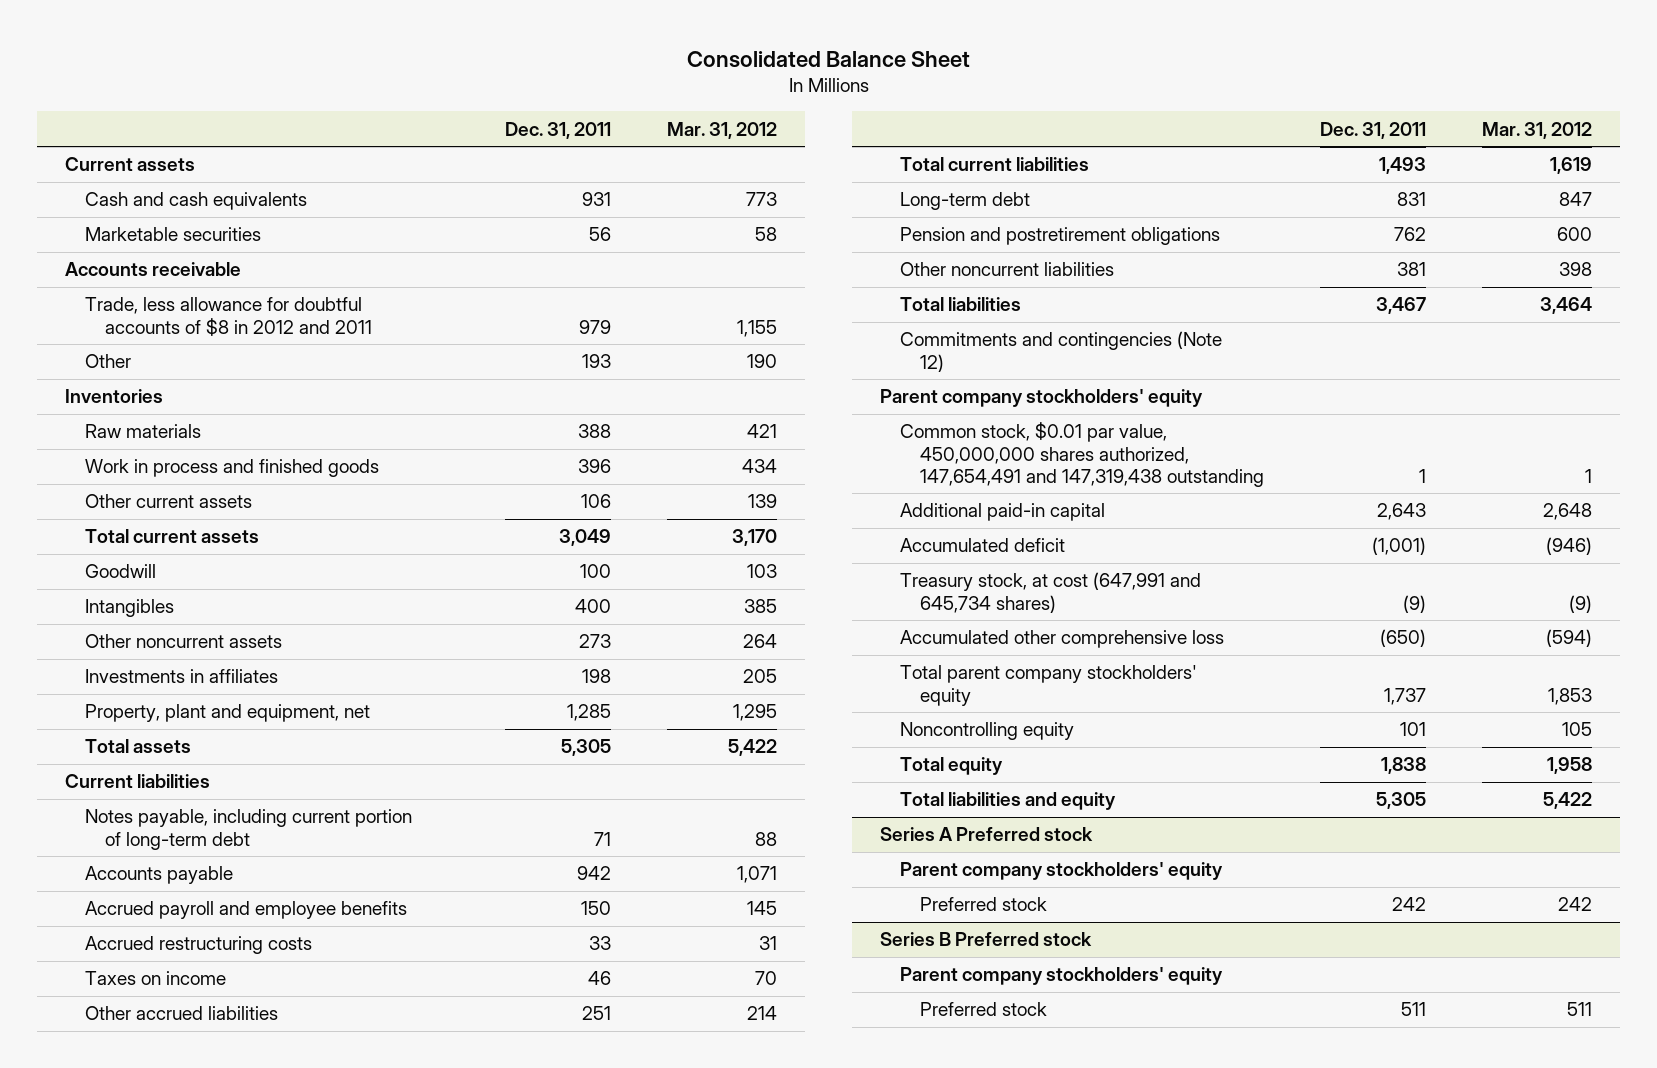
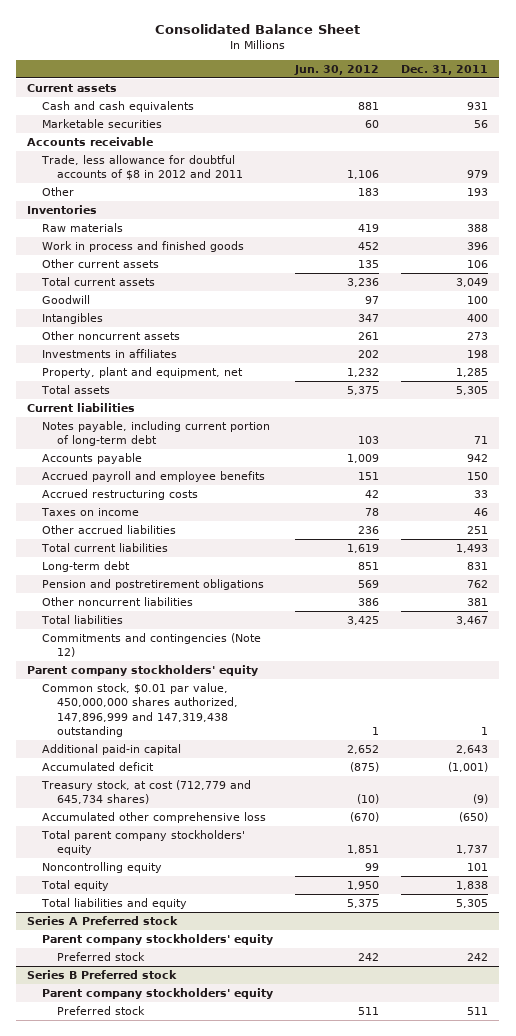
- | Dec. 31, 2011 | Mar. 31, 2012
+ | Jun. 30, 2012 | Dec. 31, 2011
- Common stock, $0.01 par value, 450,000,000 shares authorized, 147,654,491 and 147,319,438 outstanding | 1 | 1
+ Common stock, $0.01 par value, 450,000,000 shares authorized, 147,896,999 and 147,319,438 outstanding | 1 | 1
- Treasury stock, at cost (647,991 and 645,734 shares) | (9) | (9)
+ Treasury stock, at cost (712,779 and 645,734 shares) | (10) | (9)

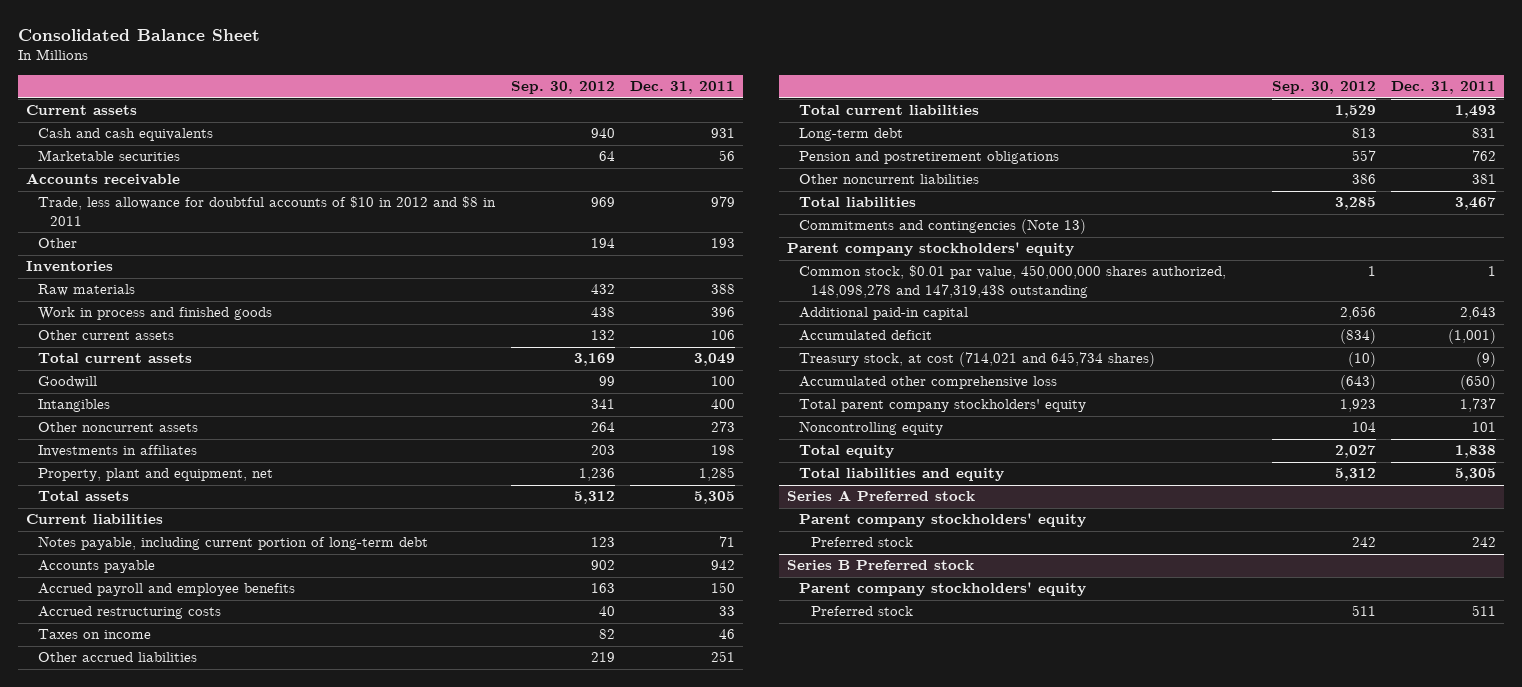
- | Jun. 30, 2012 | Dec. 31, 2011
+ | Sep. 30, 2012 | Dec. 31, 2011
- Trade, less allowance for doubtful accounts of $8 in 2012 and 2011 | 1,106 | 979
+ Trade, less allowance for doubtful accounts of $10 in 2012 and $8 in 2011 | 969 | 979
- Commitments and contingencies (Note 12)
+ Commitments and contingencies (Note 13)
- Common stock, $0.01 par value, 450,000,000 shares authorized, 147,896,999 and 147,319,438 outstanding | 1 | 1
+ Common stock, $0.01 par value, 450,000,000 shares authorized, 148,098,278 and 147,319,438 outstanding | 1 | 1
- Treasury stock, at cost (712,779 and 645,734 shares) | (10) | (9)
+ Treasury stock, at cost (714,021 and 645,734 shares) | (10) | (9)

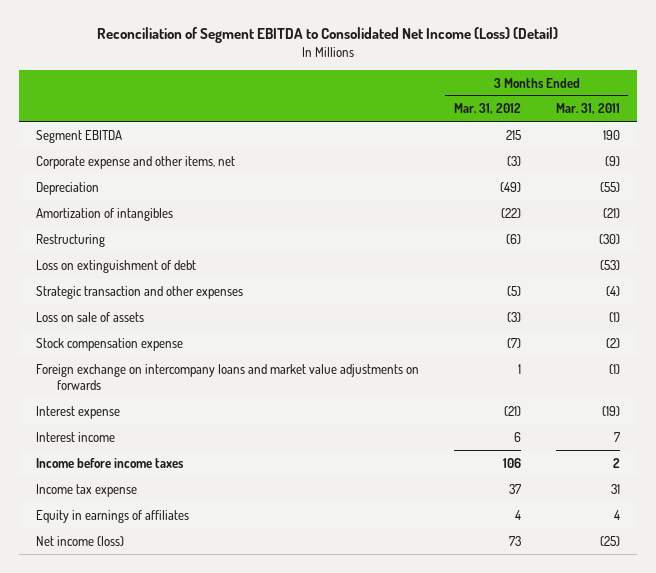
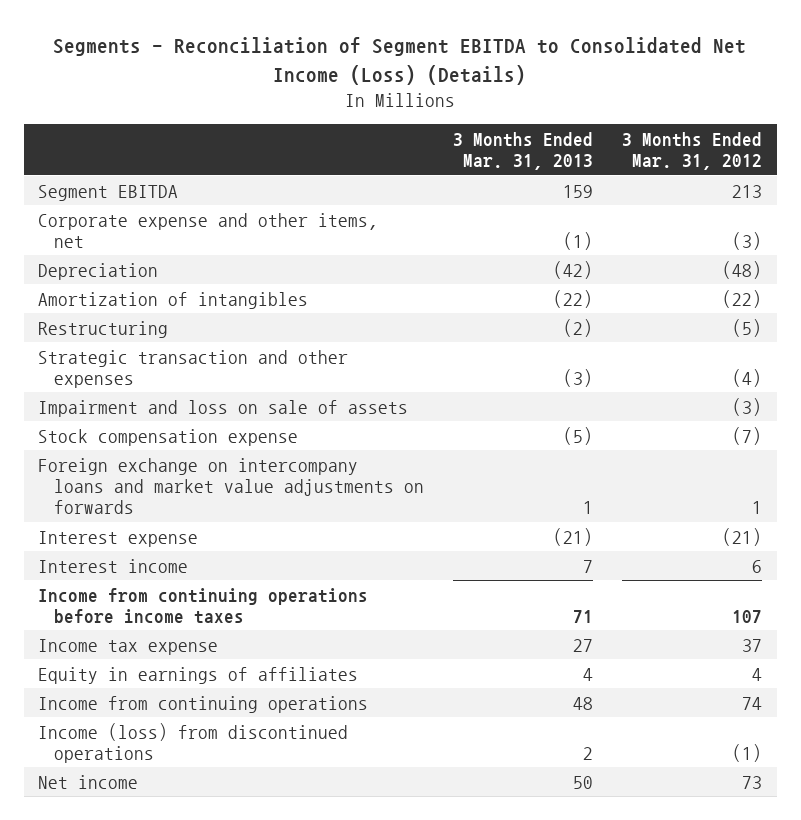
- Reconciliation of Segment EBITDA to Consolidated Net Income (Loss) (Detail)
+ Segments - Reconciliation of Segment EBITDA to Consolidated Net Income (Loss) (Details)
- | 3 Months Ended Mar. 31, 2012 | 3 Months Ended Mar. 31, 2011
+ | 3 Months Ended Mar. 31, 2013 | 3 Months Ended Mar. 31, 2012
- Segment EBITDA | 215 | 190
+ Segment EBITDA | 159 | 213
- Depreciation | (49) | (55)
+ Depreciation | (42) | (48)
- Restructuring | (6) | (30)
- Loss on extinguishment of debt | | (53)
- Strategic transaction and other expenses | (5) | (4)
- Loss on sale of assets | (3) | (1)
+ Restructuring | (2) | (5)
+ Strategic transaction and other expenses | (3) | (4)
+ Impairment and loss on sale of assets | | (3)
- Income before income taxes | 106 | 2
+ Income from continuing operations before income taxes | 71 | 107
- Net income (loss) | 73 | (25)
+ Income from continuing operations | 48 | 74
+ Income (loss) from discontinued operations | 2 | (1)
+ Net income | 50 | 73

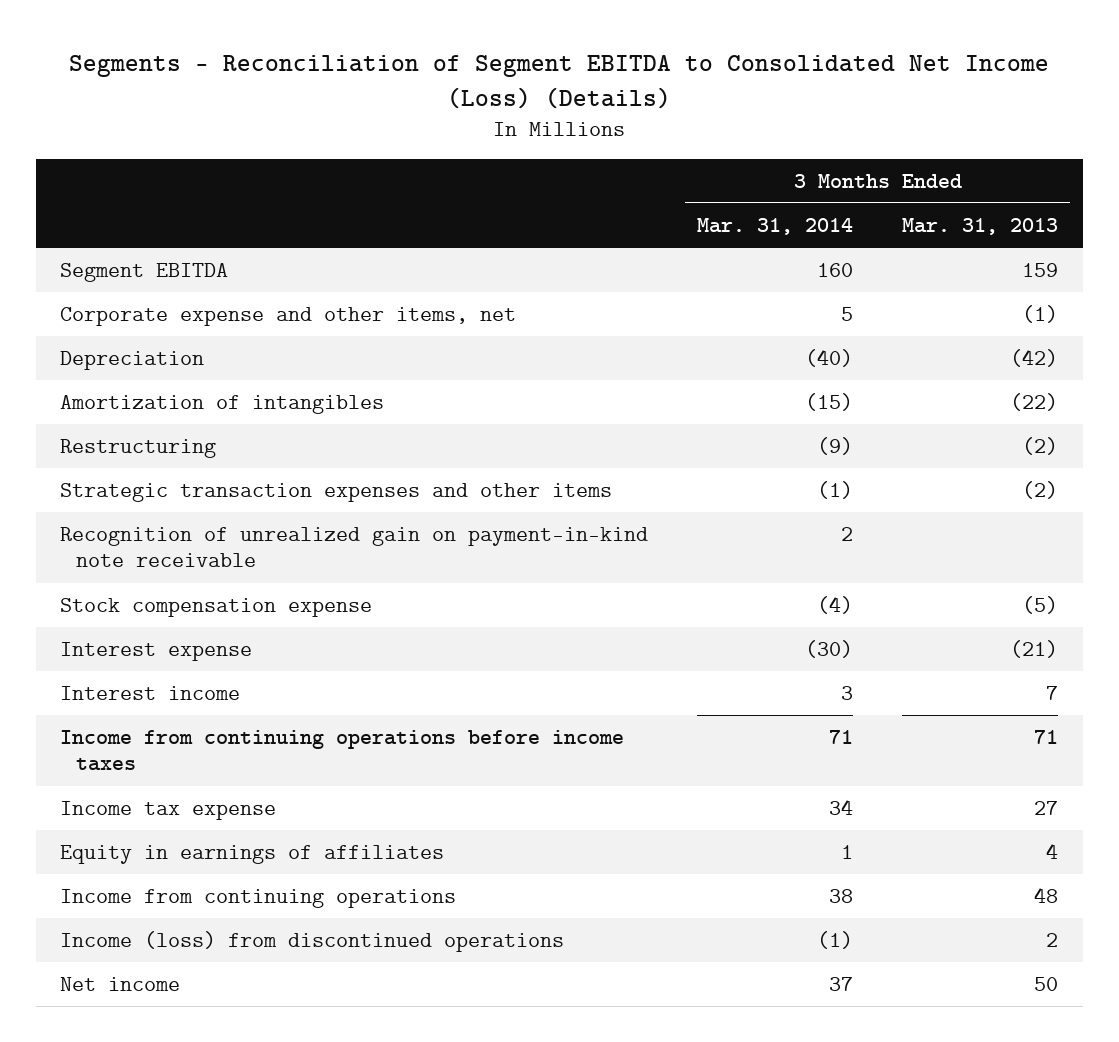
- | 3 Months Ended Mar. 31, 2013 | 3 Months Ended Mar. 31, 2012
+ | 3 Months Ended Mar. 31, 2014 | 3 Months Ended Mar. 31, 2013
- Strategic transaction and other expenses | (3) | (4)
- Impairment and loss on sale of assets | | (3)
+ Strategic transaction expenses and other items | (1) | (2)
+ Recognition of unrealized gain on payment-in-kind note receivable | 2 |
- Foreign exchange on intercompany loans and market value adjustments on forwards | 1 | 1

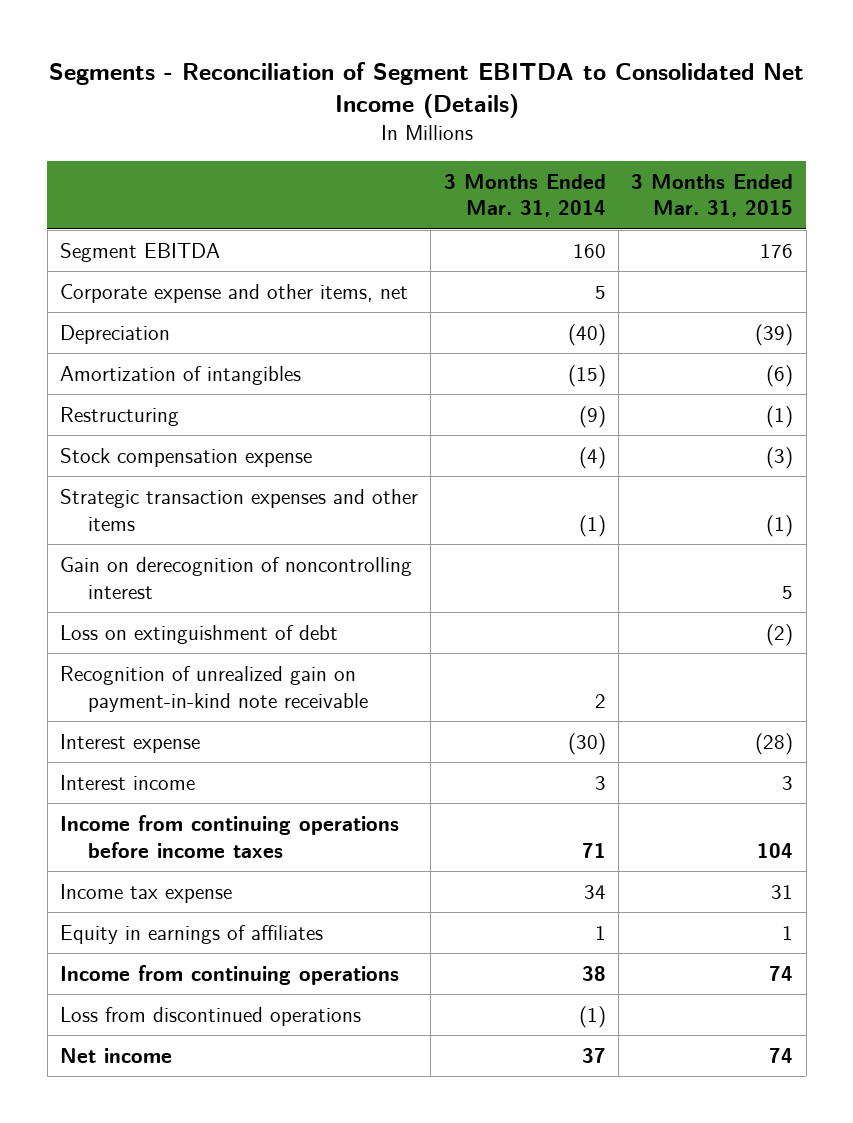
- Segments - Reconciliation of Segment EBITDA to Consolidated Net Income (Loss) (Details)
+ Segments - Reconciliation of Segment EBITDA to Consolidated Net Income (Details)
- | 3 Months Ended Mar. 31, 2014 | 3 Months Ended Mar. 31, 2013
+ | 3 Months Ended Mar. 31, 2014 | 3 Months Ended Mar. 31, 2015
moved up: Stock compensation expense | (4) | (3)
+ Gain on derecognition of noncontrolling interest | | 5
+ Loss on extinguishment of debt | | (2)
- Income (loss) from discontinued operations | (1) | 2
+ Loss from discontinued operations | (1) |

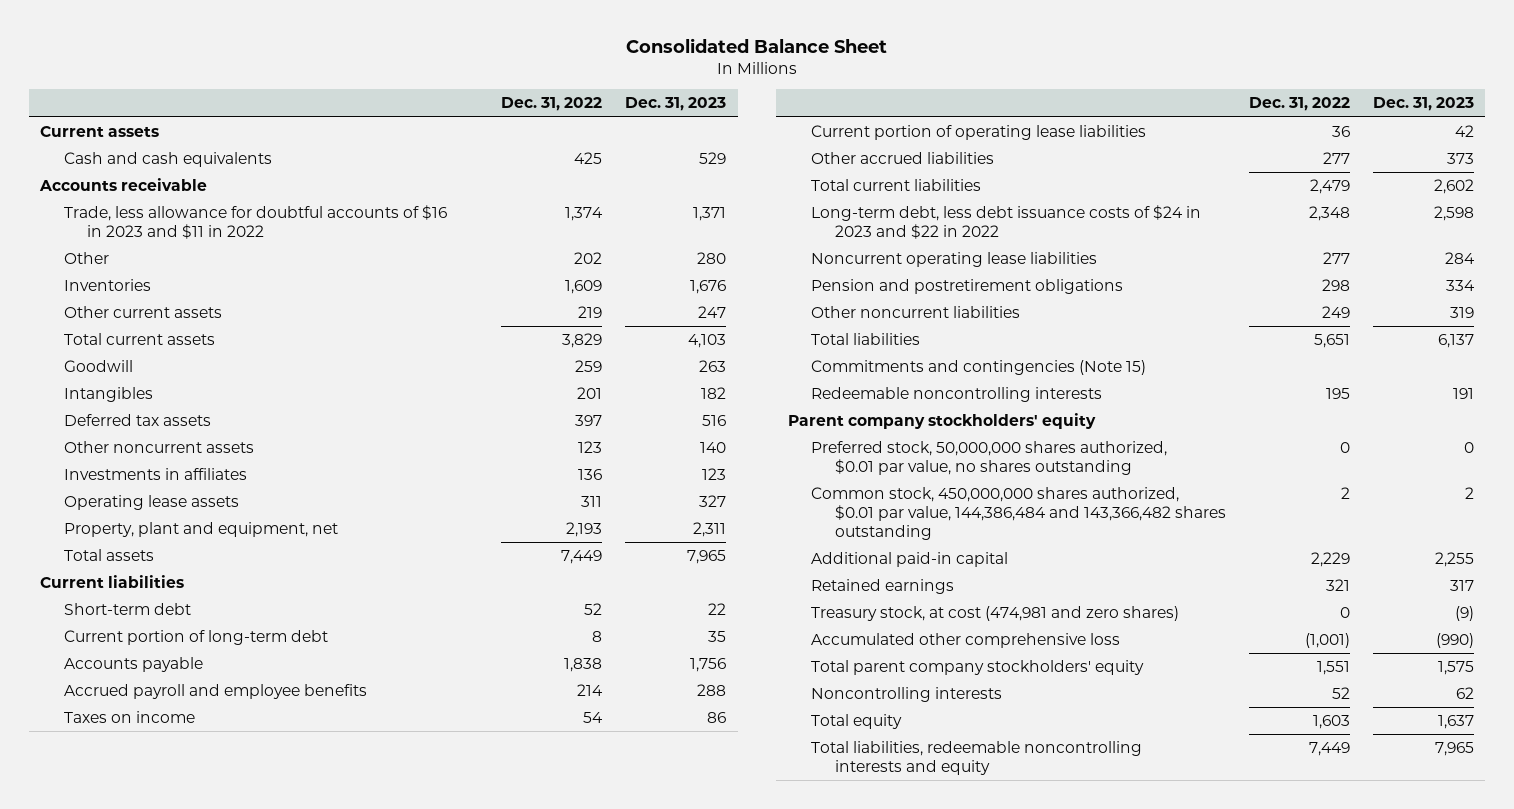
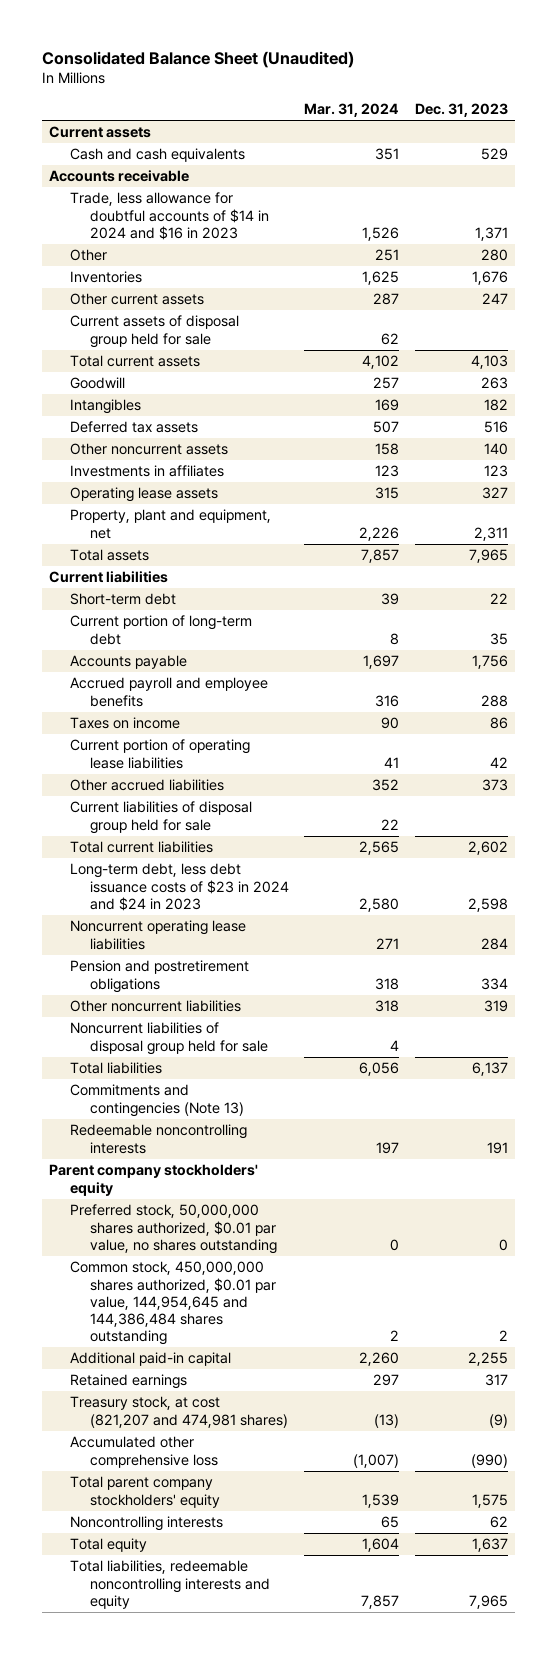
- Consolidated Balance Sheet
+ Consolidated Balance Sheet (Unaudited)
- | Dec. 31, 2022 | Dec. 31, 2023
+ | Mar. 31, 2024 | Dec. 31, 2023
- Trade, less allowance for doubtful accounts of $16 in 2023 and $11 in 2022 | 1,374 | 1,371
+ Trade, less allowance for doubtful accounts of $14 in 2024 and $16 in 2023 | 1,526 | 1,371
+ Current assets of disposal group held for sale | 62 |
+ Current liabilities of disposal group held for sale | 22 |
- Long-term debt, less debt issuance costs of $24 in 2023 and $22 in 2022 | 2,348 | 2,598
+ Long-term debt, less debt issuance costs of $23 in 2024 and $24 in 2023 | 2,580 | 2,598
+ Noncurrent liabilities of disposal group held for sale | 4 |
- Commitments and contingencies (Note 15)
+ Commitments and contingencies (Note 13)
- Common stock, 450,000,000 shares authorized, $0.01 par value, 144,386,484 and 143,366,482 shares outstanding | 2 | 2
+ Common stock, 450,000,000 shares authorized, $0.01 par value, 144,954,645 and 144,386,484 shares outstanding | 2 | 2
- Treasury stock, at cost (474,981 and zero shares) | 0 | (9)
+ Treasury stock, at cost (821,207 and 474,981 shares) | (13) | (9)

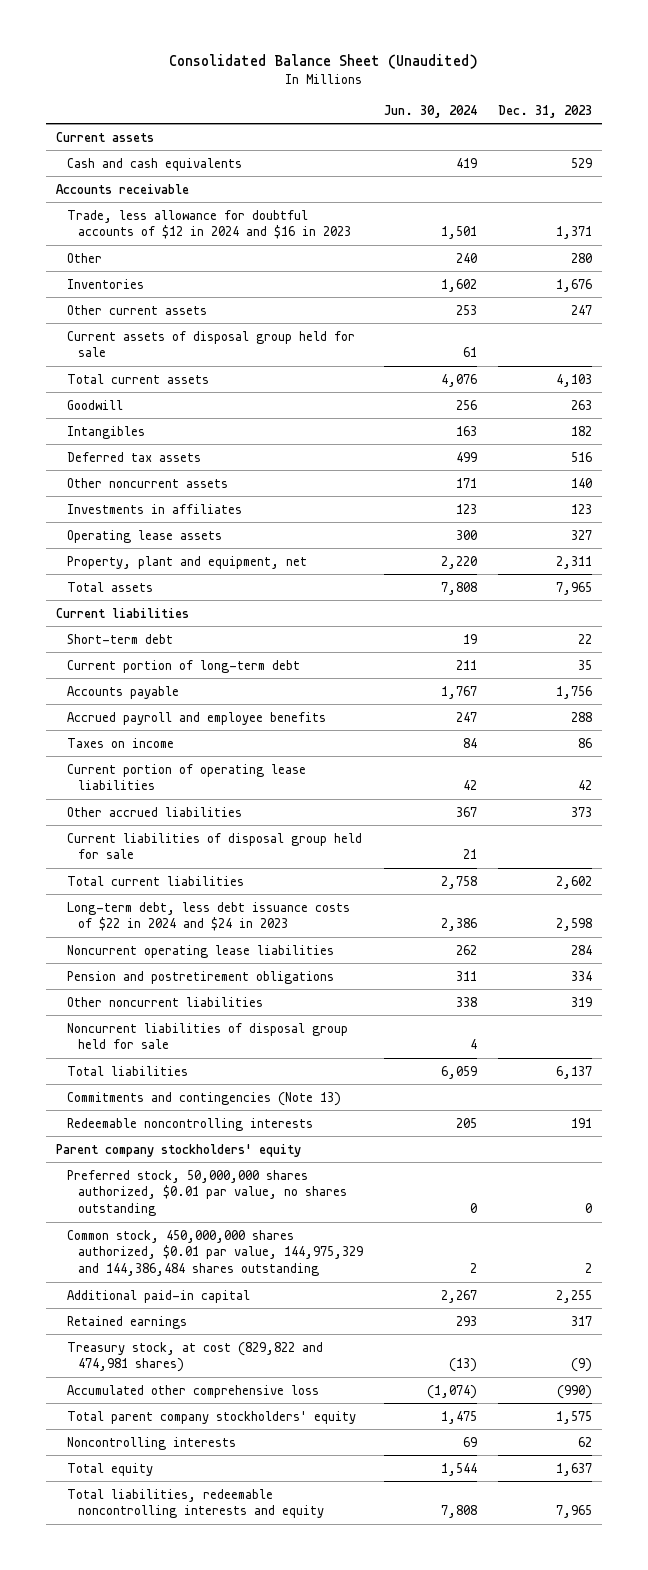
- | Mar. 31, 2024 | Dec. 31, 2023
+ | Jun. 30, 2024 | Dec. 31, 2023
- Trade, less allowance for doubtful accounts of $14 in 2024 and $16 in 2023 | 1,526 | 1,371
+ Trade, less allowance for doubtful accounts of $12 in 2024 and $16 in 2023 | 1,501 | 1,371
- Long-term debt, less debt issuance costs of $23 in 2024 and $24 in 2023 | 2,580 | 2,598
+ Long-term debt, less debt issuance costs of $22 in 2024 and $24 in 2023 | 2,386 | 2,598
- Common stock, 450,000,000 shares authorized, $0.01 par value, 144,954,645 and 144,386,484 shares outstanding | 2 | 2
+ Common stock, 450,000,000 shares authorized, $0.01 par value, 144,975,329 and 144,386,484 shares outstanding | 2 | 2
- Treasury stock, at cost (821,207 and 474,981 shares) | (13) | (9)
+ Treasury stock, at cost (829,822 and 474,981 shares) | (13) | (9)

